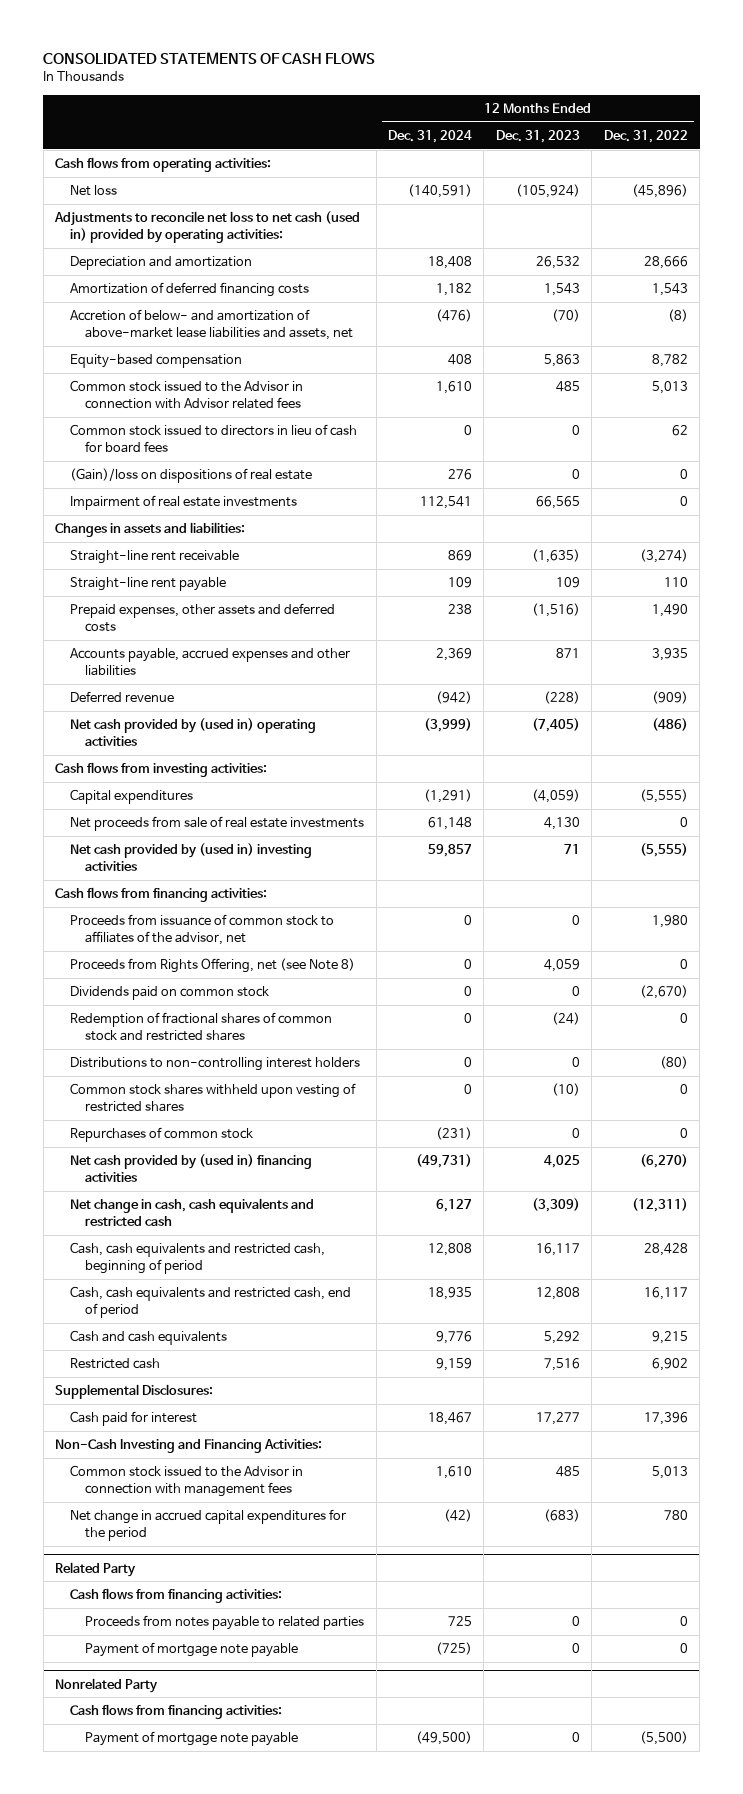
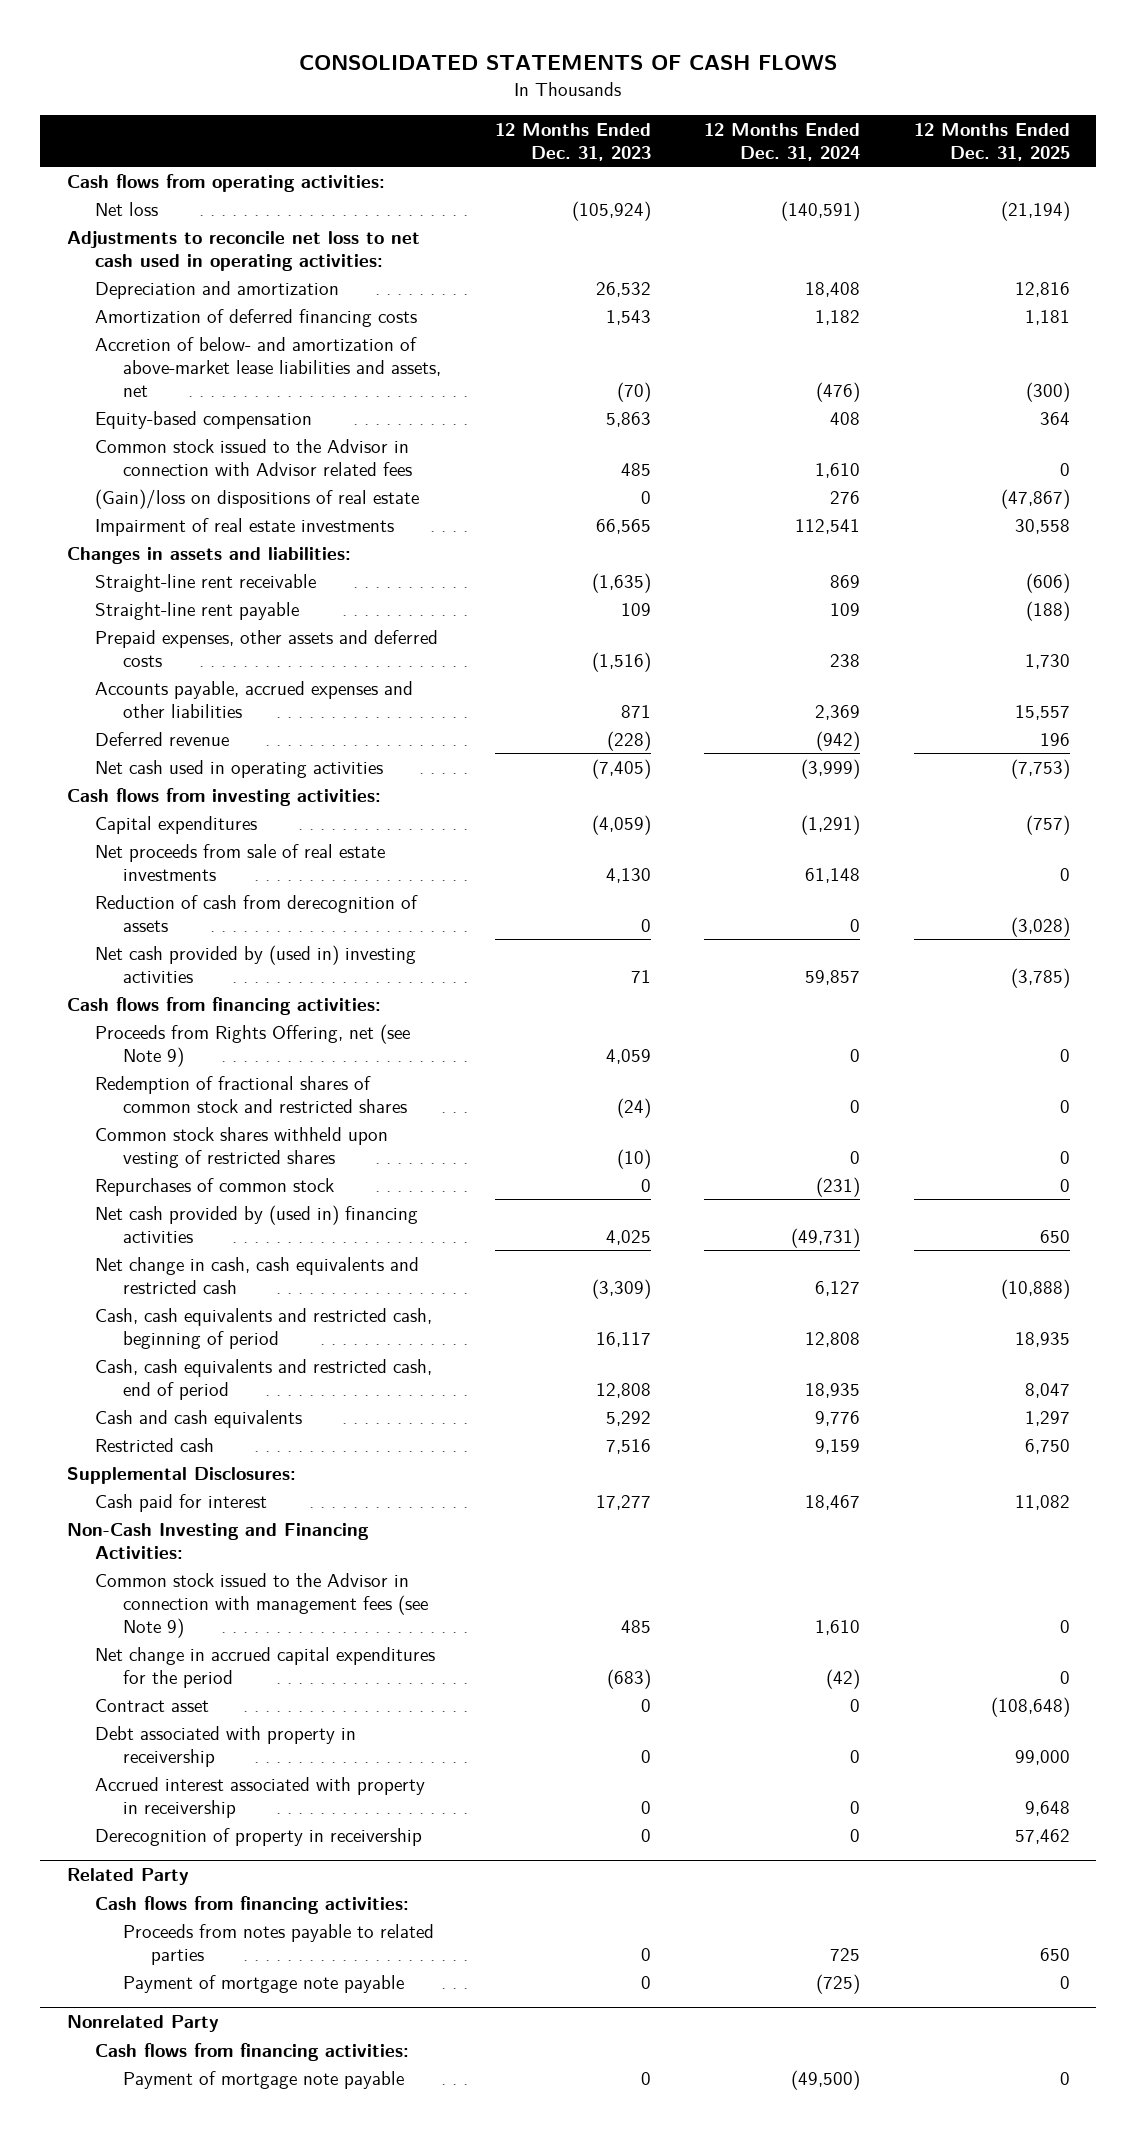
- | 12 Months Ended Dec. 31, 2024 | 12 Months Ended Dec. 31, 2023 | 12 Months Ended Dec. 31, 2022
+ | 12 Months Ended Dec. 31, 2023 | 12 Months Ended Dec. 31, 2024 | 12 Months Ended Dec. 31, 2025
- Adjustments to reconcile net loss to net cash (used in) provided by operating activities:
+ Adjustments to reconcile net loss to net cash used in operating activities:
- Common stock issued to directors in lieu of cash for board fees | 0 | 0 | 62
- Net cash provided by (used in) operating activities | (3,999) | (7,405) | (486)
+ Net cash used in operating activities | (7,405) | (3,999) | (7,753)
+ Reduction of cash from derecognition of assets | 0 | 0 | (3,028)
- Proceeds from issuance of common stock to affiliates of the advisor, net | 0 | 0 | 1,980
- Proceeds from Rights Offering, net (see Note 8) | 0 | 4,059 | 0
- Dividends paid on common stock | 0 | 0 | (2,670)
+ Proceeds from Rights Offering, net (see Note 9) | 4,059 | 0 | 0
- Distributions to non-controlling interest holders | 0 | 0 | (80)
- Common stock issued to the Advisor in connection with management fees | 1,610 | 485 | 5,013
+ Common stock issued to the Advisor in connection with management fees (see Note 9) | 485 | 1,610 | 0
+ Contract asset | 0 | 0 | (108,648)
+ Debt associated with property in receivership | 0 | 0 | 99,000
+ Accrued interest associated with property in receivership | 0 | 0 | 9,648
+ Derecognition of property in receivership | 0 | 0 | 57,462

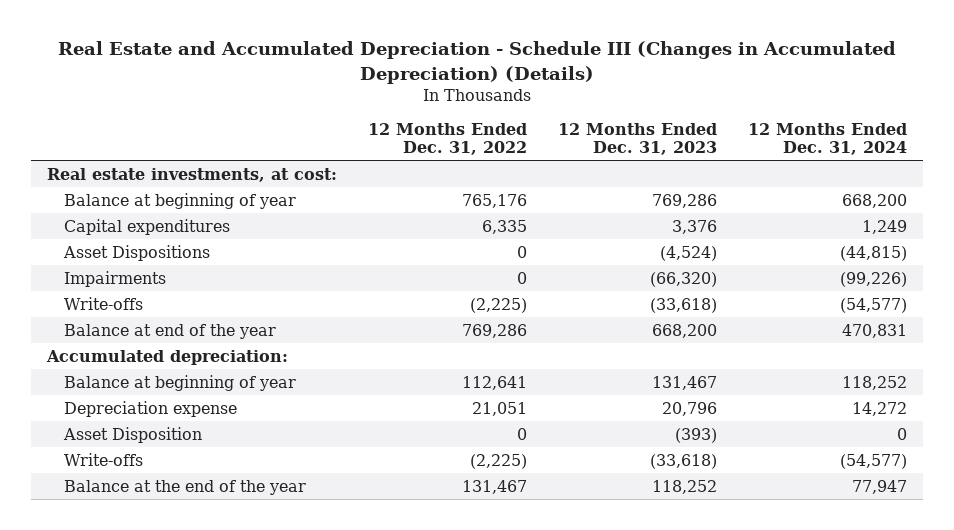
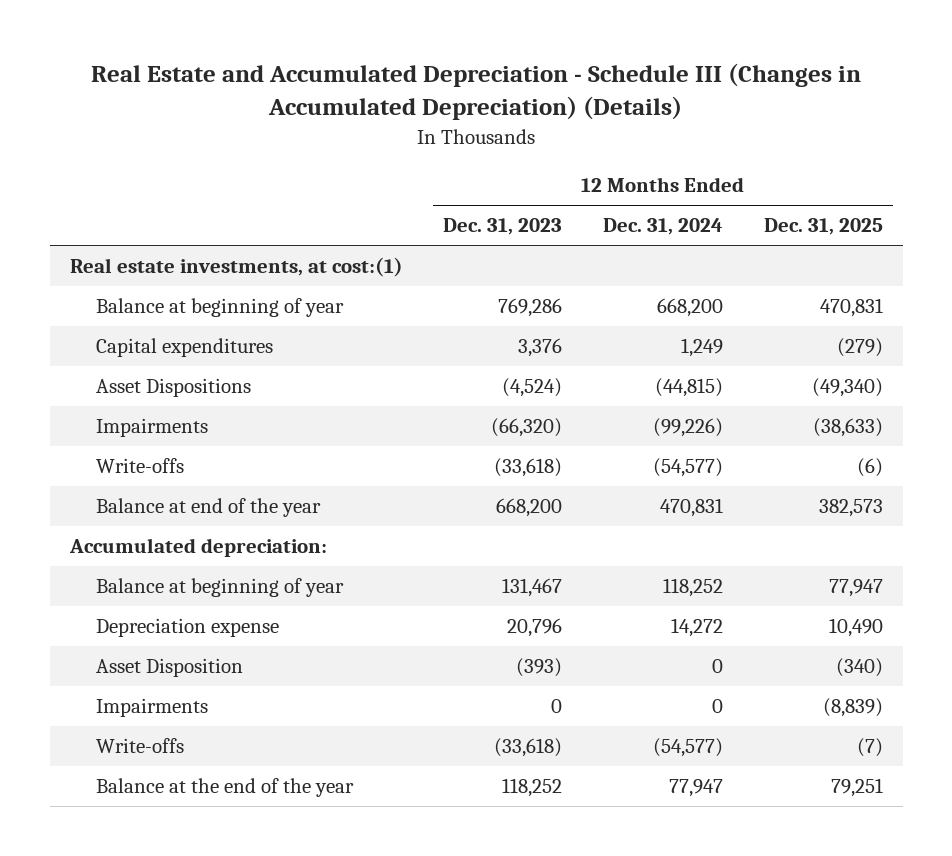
- | 12 Months Ended Dec. 31, 2022 | 12 Months Ended Dec. 31, 2023 | 12 Months Ended Dec. 31, 2024
+ | 12 Months Ended Dec. 31, 2023 | 12 Months Ended Dec. 31, 2024 | 12 Months Ended Dec. 31, 2025
- Real estate investments, at cost:
+ Real estate investments, at cost:(1)
+ Impairments | 0 | 0 | (8,839)

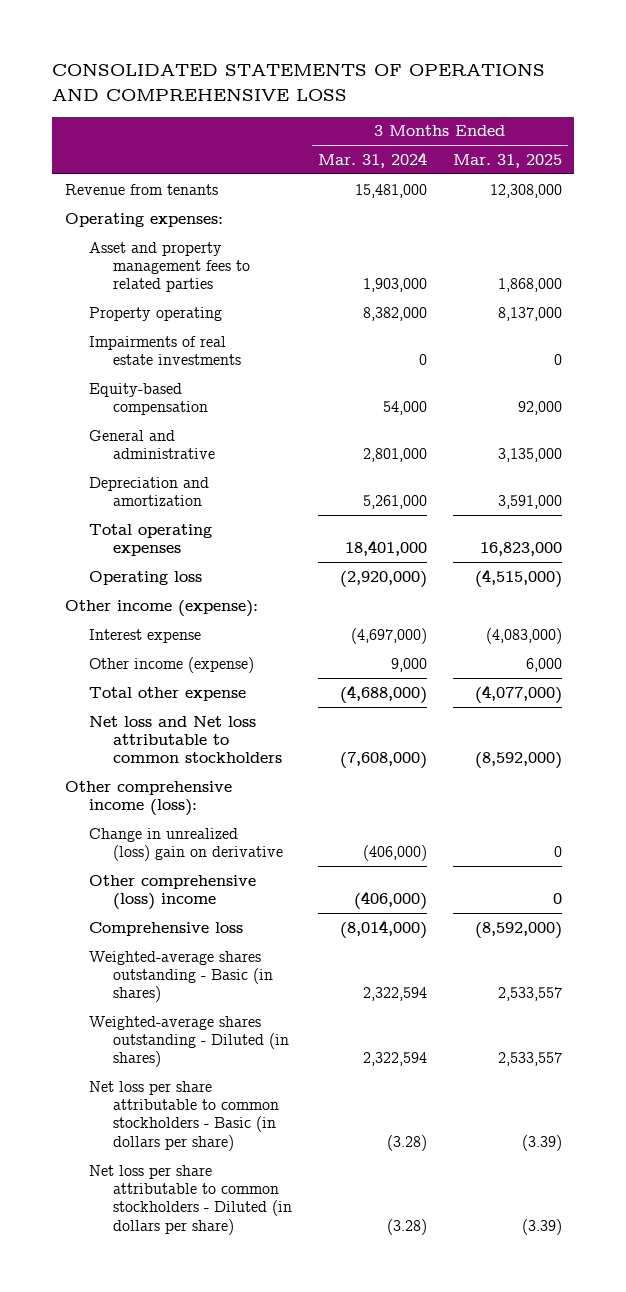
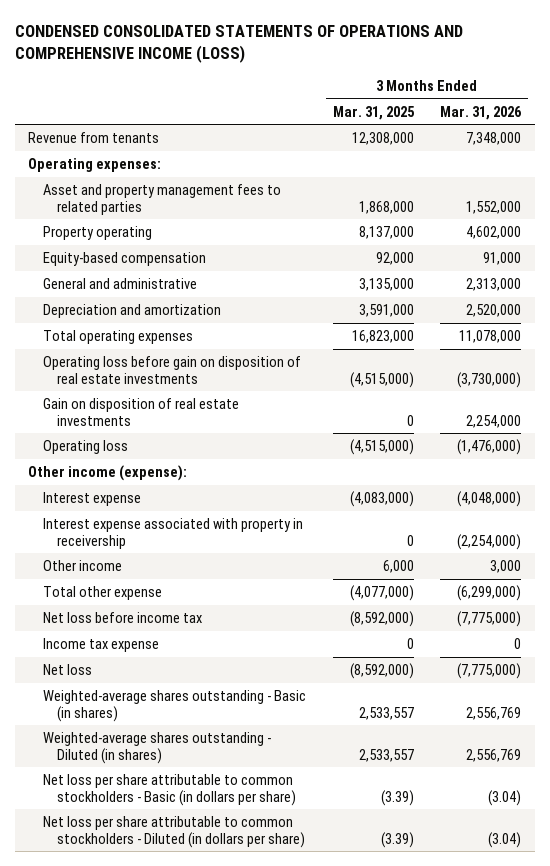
- CONSOLIDATED STATEMENTS OF OPERATIONS AND COMPREHENSIVE LOSS
+ CONDENSED CONSOLIDATED STATEMENTS OF OPERATIONS AND COMPREHENSIVE INCOME (LOSS)
- | 3 Months Ended Mar. 31, 2024 | 3 Months Ended Mar. 31, 2025
+ | 3 Months Ended Mar. 31, 2025 | 3 Months Ended Mar. 31, 2026
- Impairments of real estate investments | 0 | 0
+ Operating loss before gain on disposition of real estate investments | (4,515,000) | (3,730,000)
+ Gain on disposition of real estate investments | 0 | 2,254,000
- Other income (expense) | 9,000 | 6,000
+ Interest expense associated with property in receivership | 0 | (2,254,000)
+ Other income | 6,000 | 3,000
- Net loss and Net loss attributable to common stockholders | (7,608,000) | (8,592,000)
- Other comprehensive income (loss):
- Change in unrealized (loss) gain on derivative | (406,000) | 0
- Other comprehensive (loss) income | (406,000) | 0
- Comprehensive loss | (8,014,000) | (8,592,000)
+ Net loss before income tax | (8,592,000) | (7,775,000)
+ Income tax expense | 0 | 0
+ Net loss | (8,592,000) | (7,775,000)

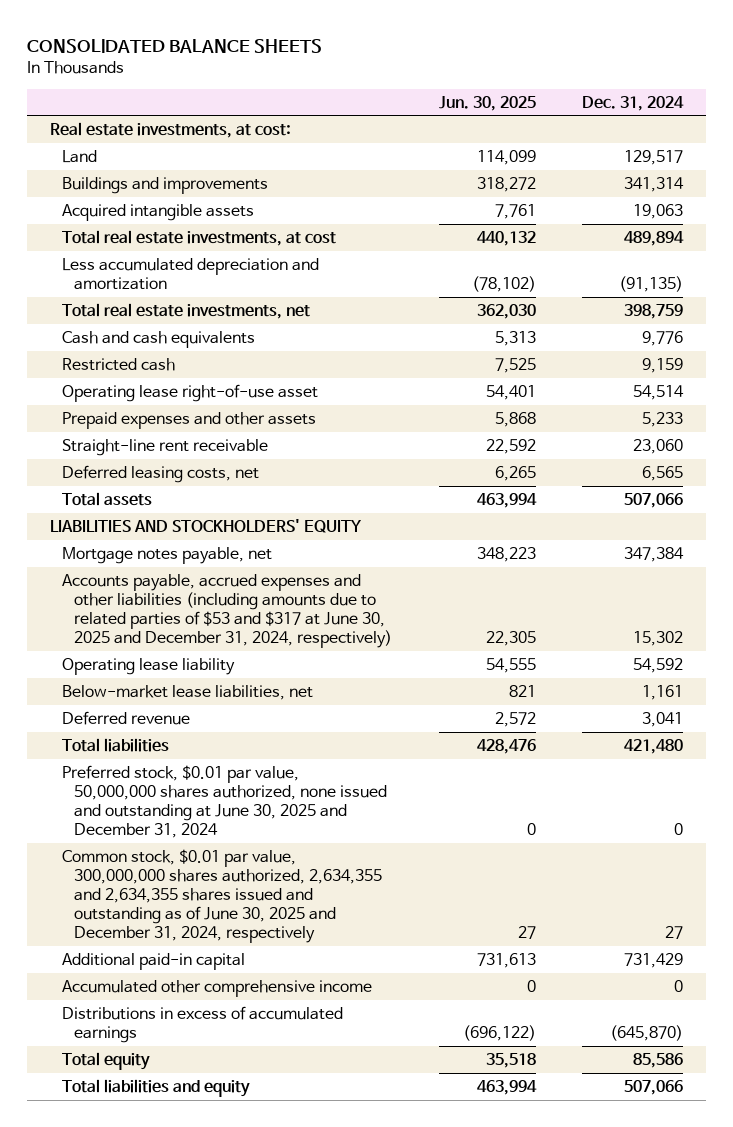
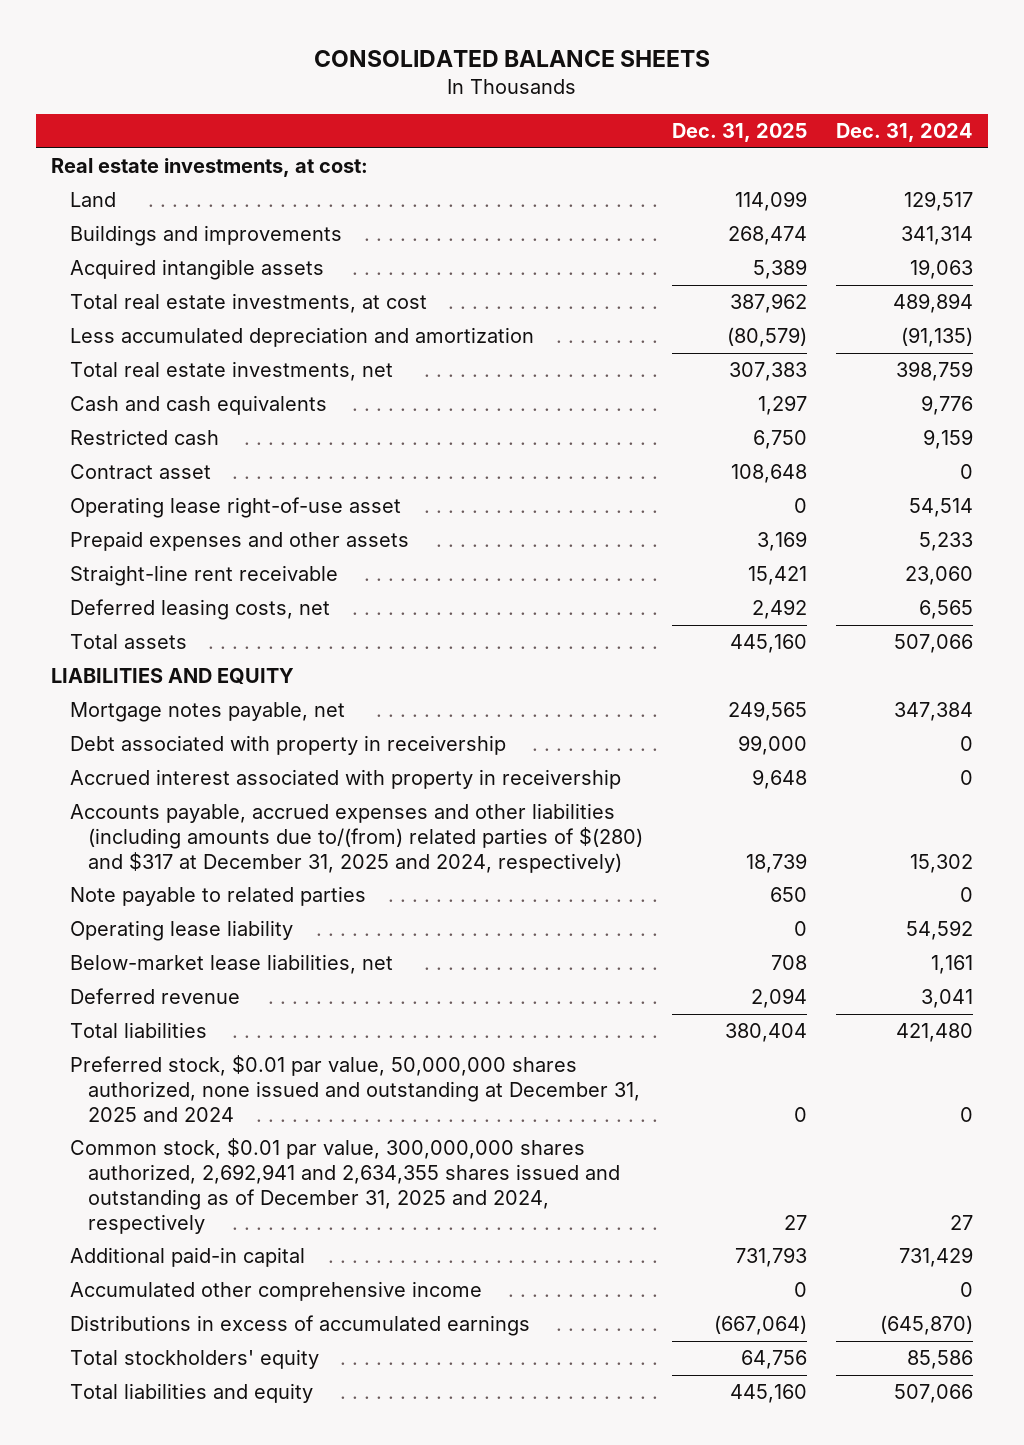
- | Jun. 30, 2025 | Dec. 31, 2024
+ | Dec. 31, 2025 | Dec. 31, 2024
+ Contract asset | 108,648 | 0
- LIABILITIES AND STOCKHOLDERS' EQUITY
+ LIABILITIES AND EQUITY
- Accounts payable, accrued expenses and other liabilities (including amounts due to related parties of $53 and $317 at June 30, 2025 and December 31, 2024, respectively) | 22,305 | 15,302
+ Debt associated with property in receivership | 99,000 | 0
+ Accrued interest associated with property in receivership | 9,648 | 0
+ Accounts payable, accrued expenses and other liabilities (including amounts due to/(from) related parties of $(280) and $317 at December 31, 2025 and 2024, respectively) | 18,739 | 15,302
+ Note payable to related parties | 650 | 0
- Preferred stock, $0.01 par value, 50,000,000 shares authorized, none issued and outstanding at June 30, 2025 and December 31, 2024 | 0 | 0
- Common stock, $0.01 par value, 300,000,000 shares authorized, 2,634,355 and 2,634,355 shares issued and outstanding as of June 30, 2025 and December 31, 2024, respectively | 27 | 27
+ Preferred stock, $0.01 par value, 50,000,000 shares authorized, none issued and outstanding at December 31, 2025 and 2024 | 0 | 0
+ Common stock, $0.01 par value, 300,000,000 shares authorized, 2,692,941 and 2,634,355 shares issued and outstanding as of December 31, 2025 and 2024, respectively | 27 | 27
- Total equity | 35,518 | 85,586
+ Total stockholders' equity | 64,756 | 85,586

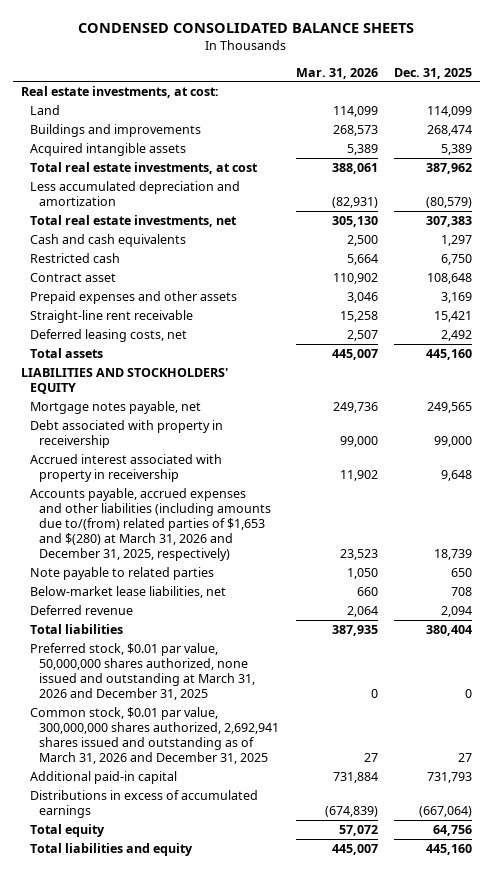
- CONSOLIDATED BALANCE SHEETS
+ CONDENSED CONSOLIDATED BALANCE SHEETS
- | Dec. 31, 2025 | Dec. 31, 2024
+ | Mar. 31, 2026 | Dec. 31, 2025
- Operating lease right-of-use asset | 0 | 54,514
- LIABILITIES AND EQUITY
+ LIABILITIES AND STOCKHOLDERS' EQUITY
- Accounts payable, accrued expenses and other liabilities (including amounts due to/(from) related parties of $(280) and $317 at December 31, 2025 and 2024, respectively) | 18,739 | 15,302
+ Accounts payable, accrued expenses and other liabilities (including amounts due to/(from) related parties of $1,653 and $(280) at March 31, 2026 and December 31, 2025, respectively) | 23,523 | 18,739
- Operating lease liability | 0 | 54,592
- Preferred stock, $0.01 par value, 50,000,000 shares authorized, none issued and outstanding at December 31, 2025 and 2024 | 0 | 0
- Common stock, $0.01 par value, 300,000,000 shares authorized, 2,692,941 and 2,634,355 shares issued and outstanding as of December 31, 2025 and 2024, respectively | 27 | 27
+ Preferred stock, $0.01 par value, 50,000,000 shares authorized, none issued and outstanding at March 31, 2026 and December 31, 2025 | 0 | 0
+ Common stock, $0.01 par value, 300,000,000 shares authorized, 2,692,941 shares issued and outstanding as of March 31, 2026 and December 31, 2025 | 27 | 27
- Accumulated other comprehensive income | 0 | 0
- Total stockholders' equity | 64,756 | 85,586
+ Total equity | 57,072 | 64,756

